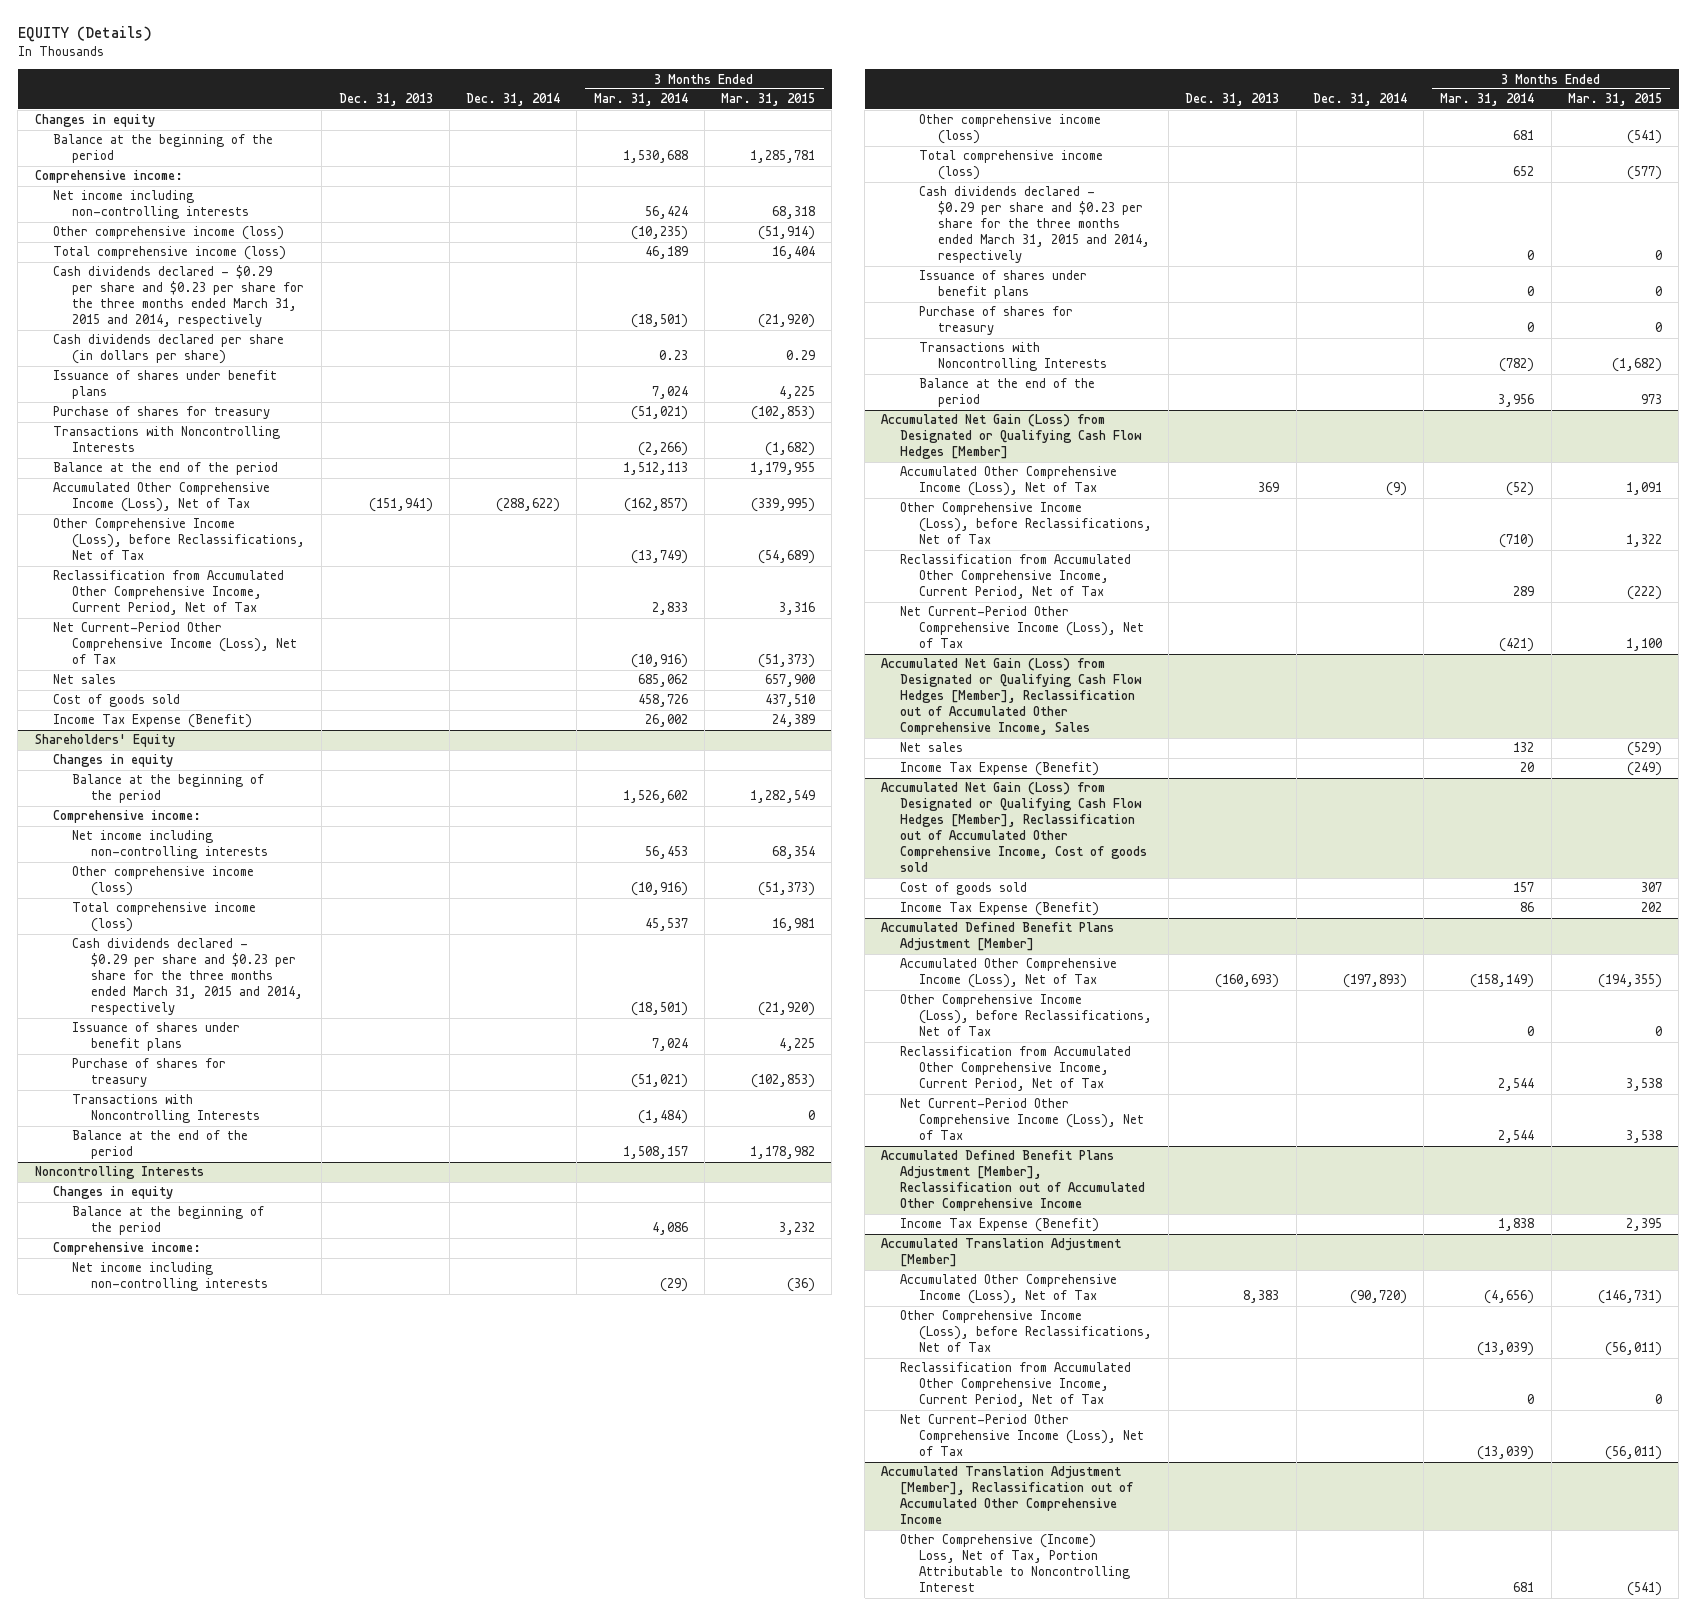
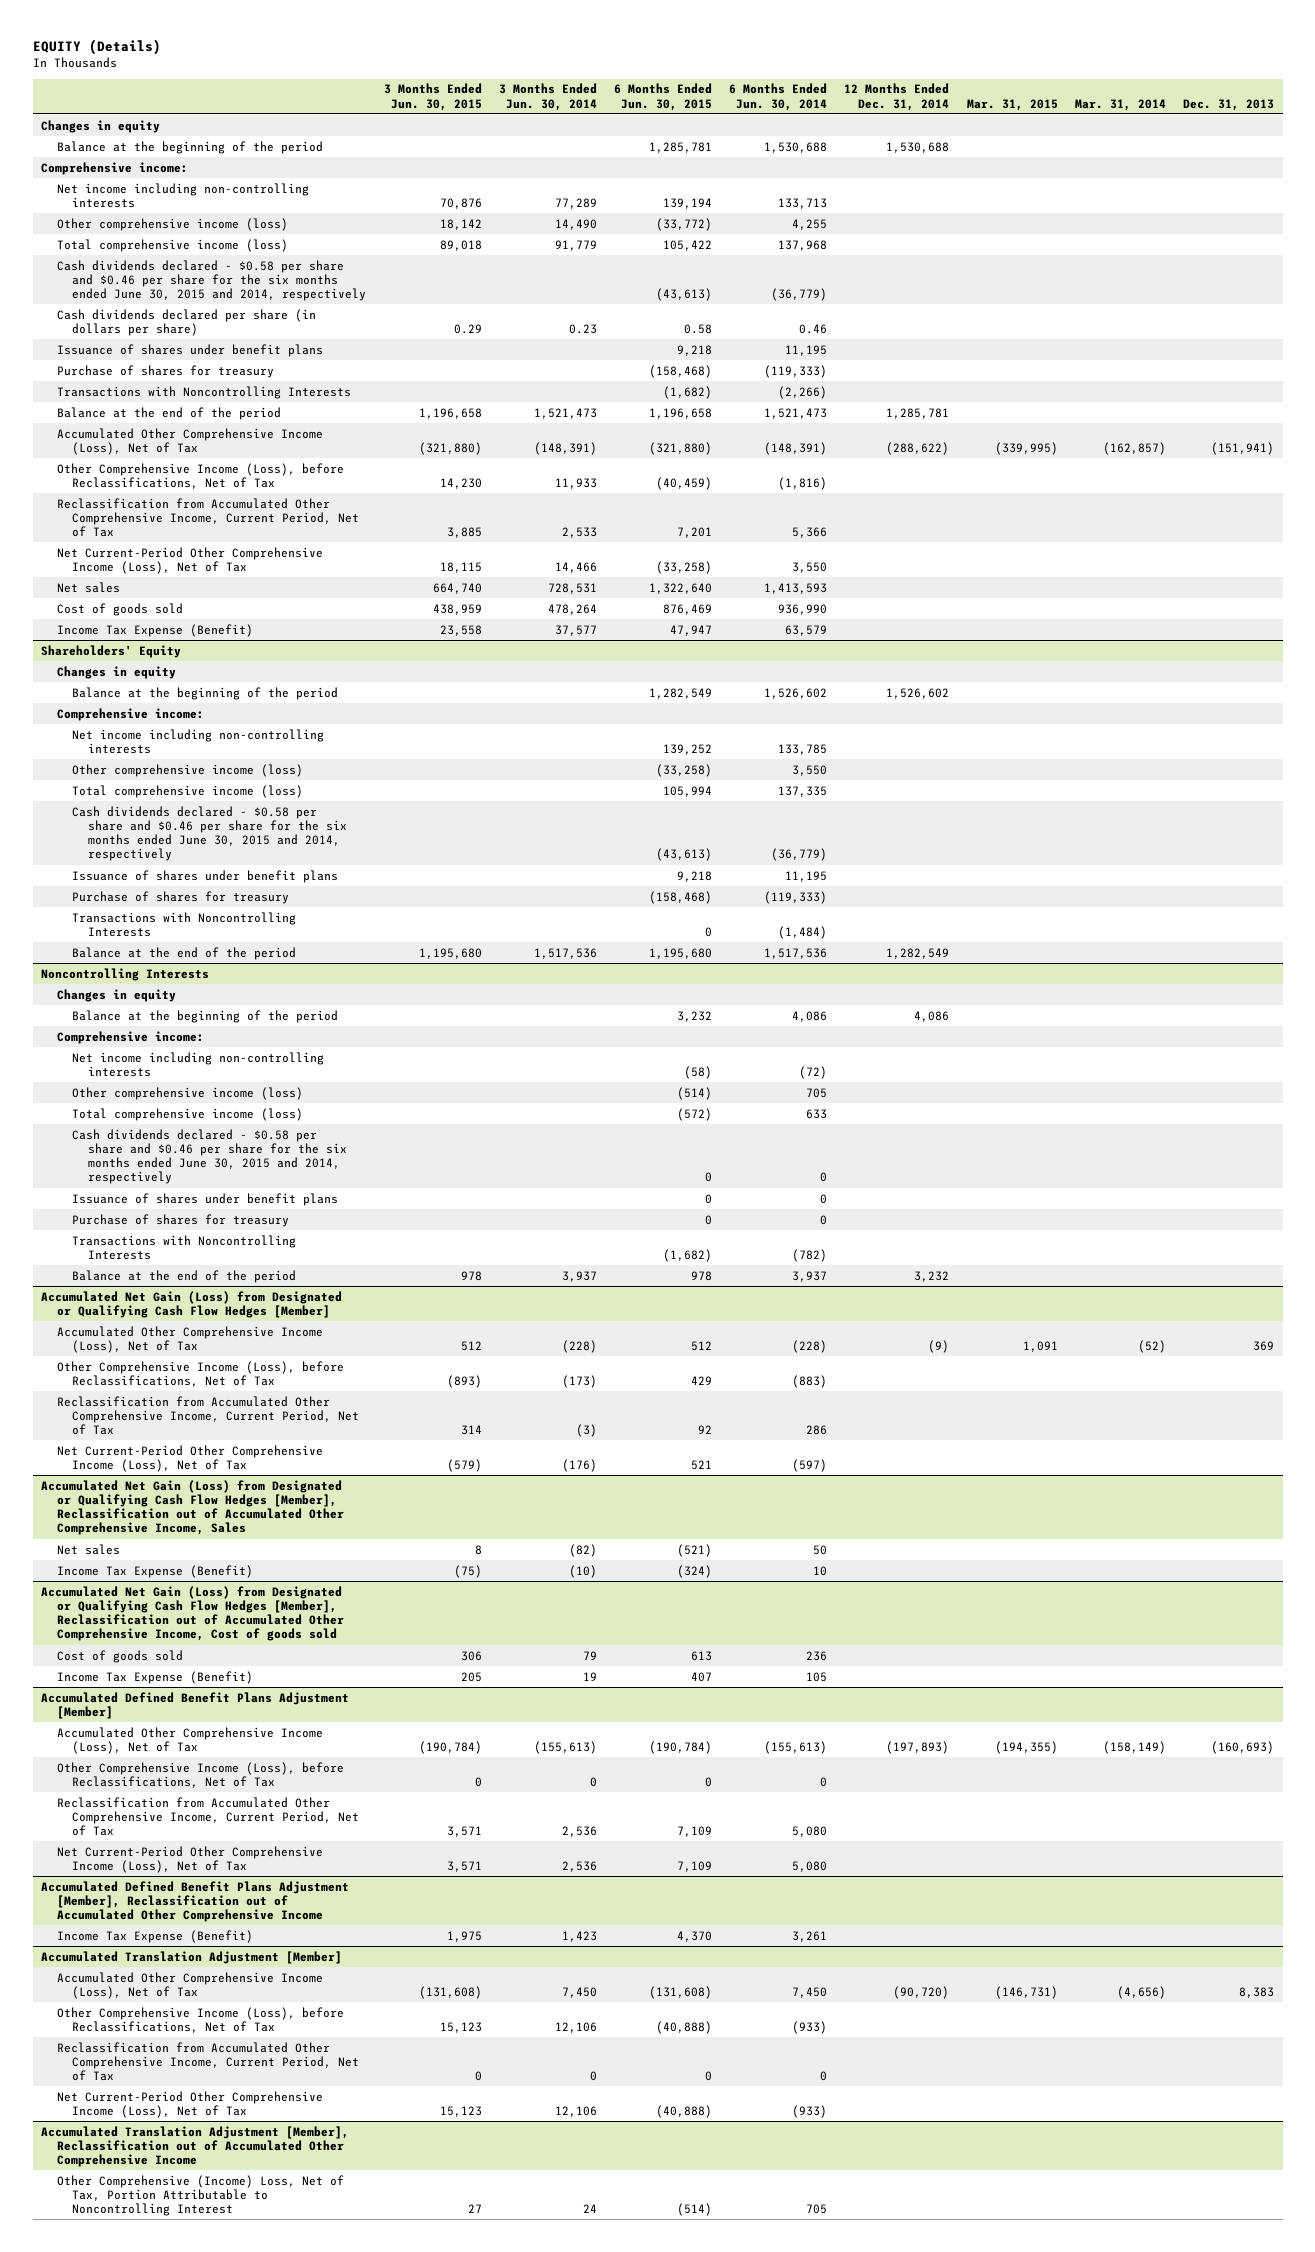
- | Dec. 31, 2013 | Dec. 31, 2014 | 3 Months Ended Mar. 31, 2014 | 3 Months Ended Mar. 31, 2015
+ | 3 Months Ended Jun. 30, 2015 | 3 Months Ended Jun. 30, 2014 | 6 Months Ended Jun. 30, 2015 | 6 Months Ended Jun. 30, 2014 | 12 Months Ended Dec. 31, 2014 | Mar. 31, 2015 | Mar. 31, 2014 | Dec. 31, 2013
- Cash dividends declared - $0.29 per share and $0.23 per share for the three months ended March 31, 2015 and 2014, respectively | | | (18,501) | (21,920)
+ Cash dividends declared - $0.58 per share and $0.46 per share for the six months ended June 30, 2015 and 2014, respectively | | | (43,613) | (36,779) | | | |
@ Shareholders' Equity
- Cash dividends declared - $0.29 per share and $0.23 per share for the three months ended March 31, 2015 and 2014, respectively | | | (18,501) | (21,920)
+ Cash dividends declared - $0.58 per share and $0.46 per share for the six months ended June 30, 2015 and 2014, respectively | | | (43,613) | (36,779) | | | |
@ Noncontrolling Interests
- Cash dividends declared - $0.29 per share and $0.23 per share for the three months ended March 31, 2015 and 2014, respectively | | | 0 | 0
+ Cash dividends declared - $0.58 per share and $0.46 per share for the six months ended June 30, 2015 and 2014, respectively | | | 0 | 0 | | | |

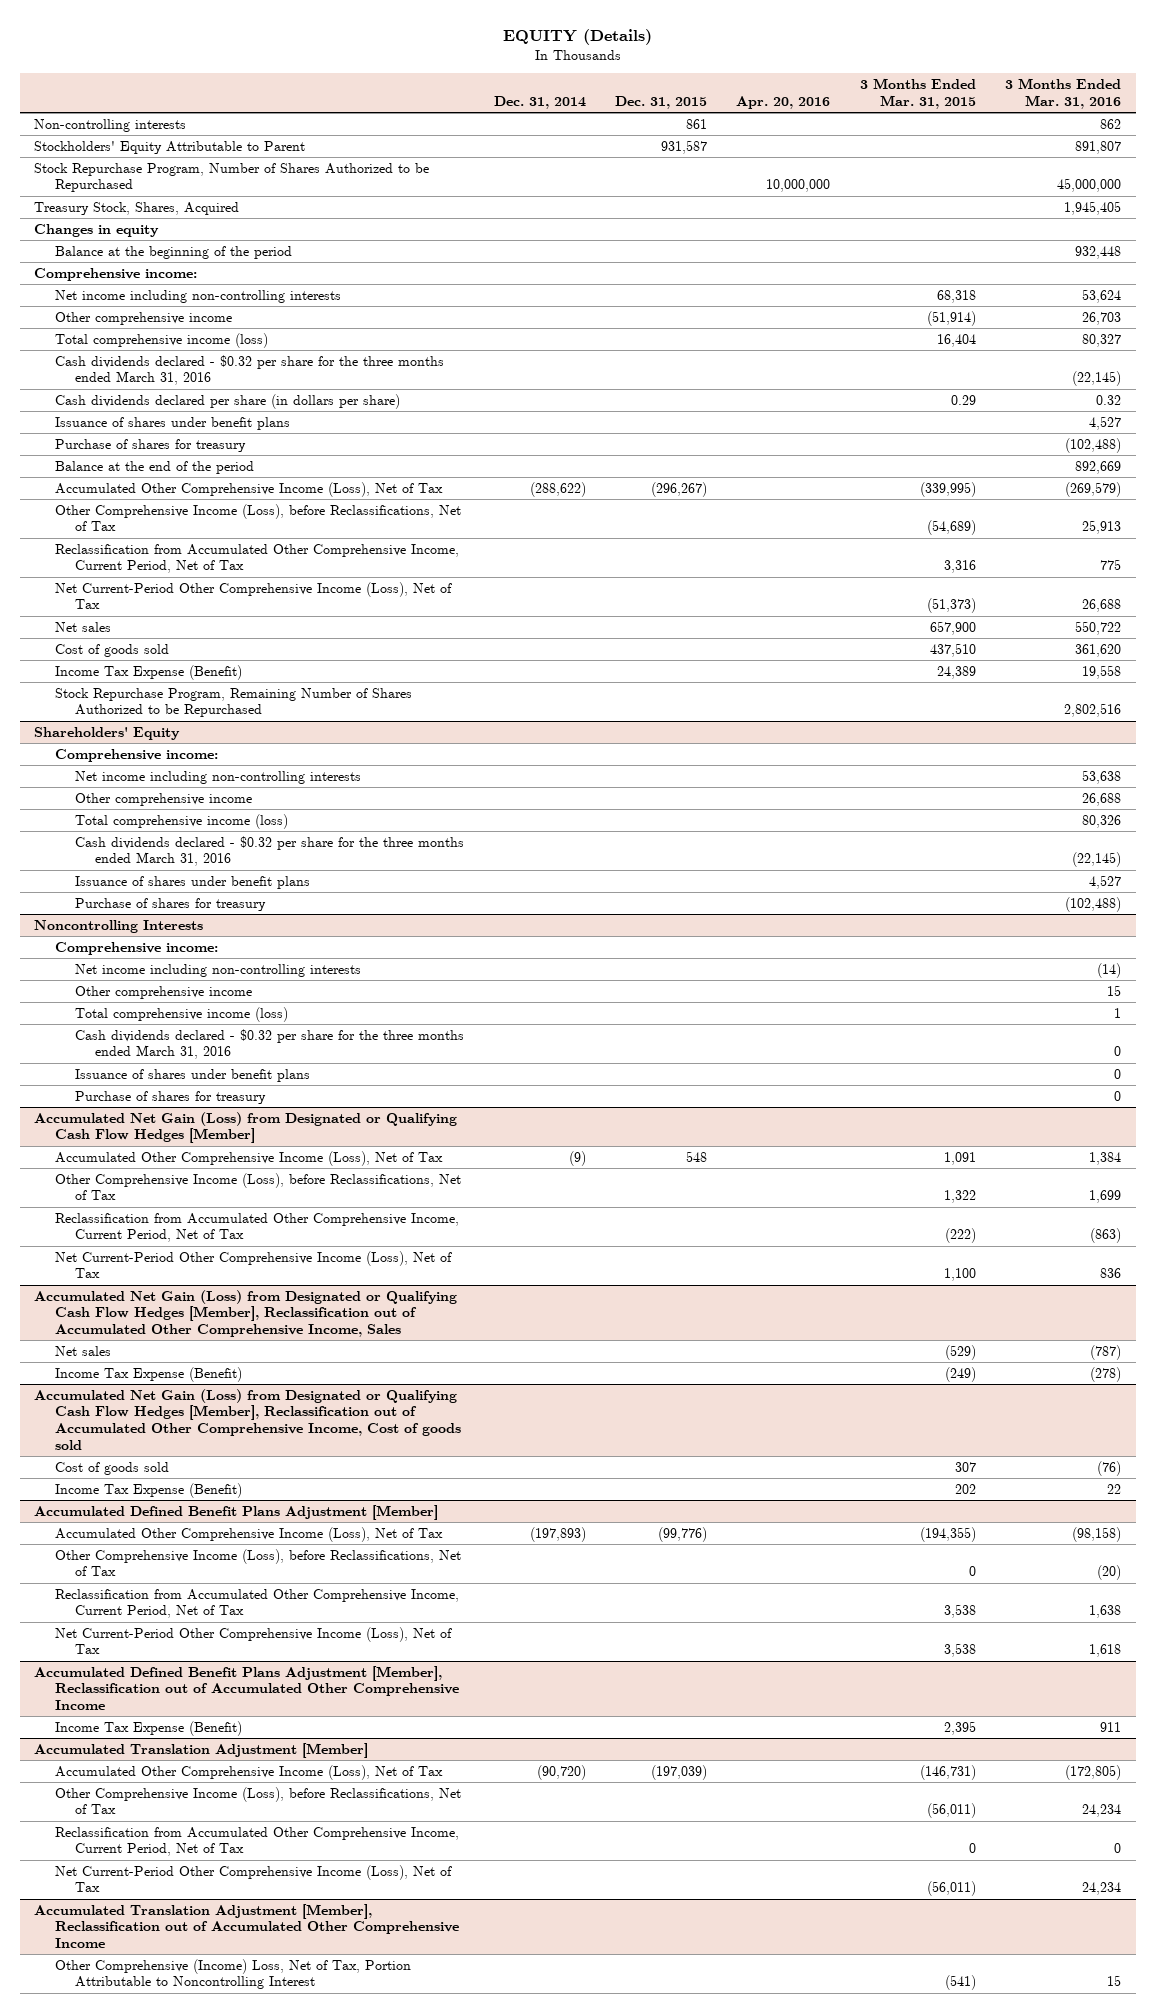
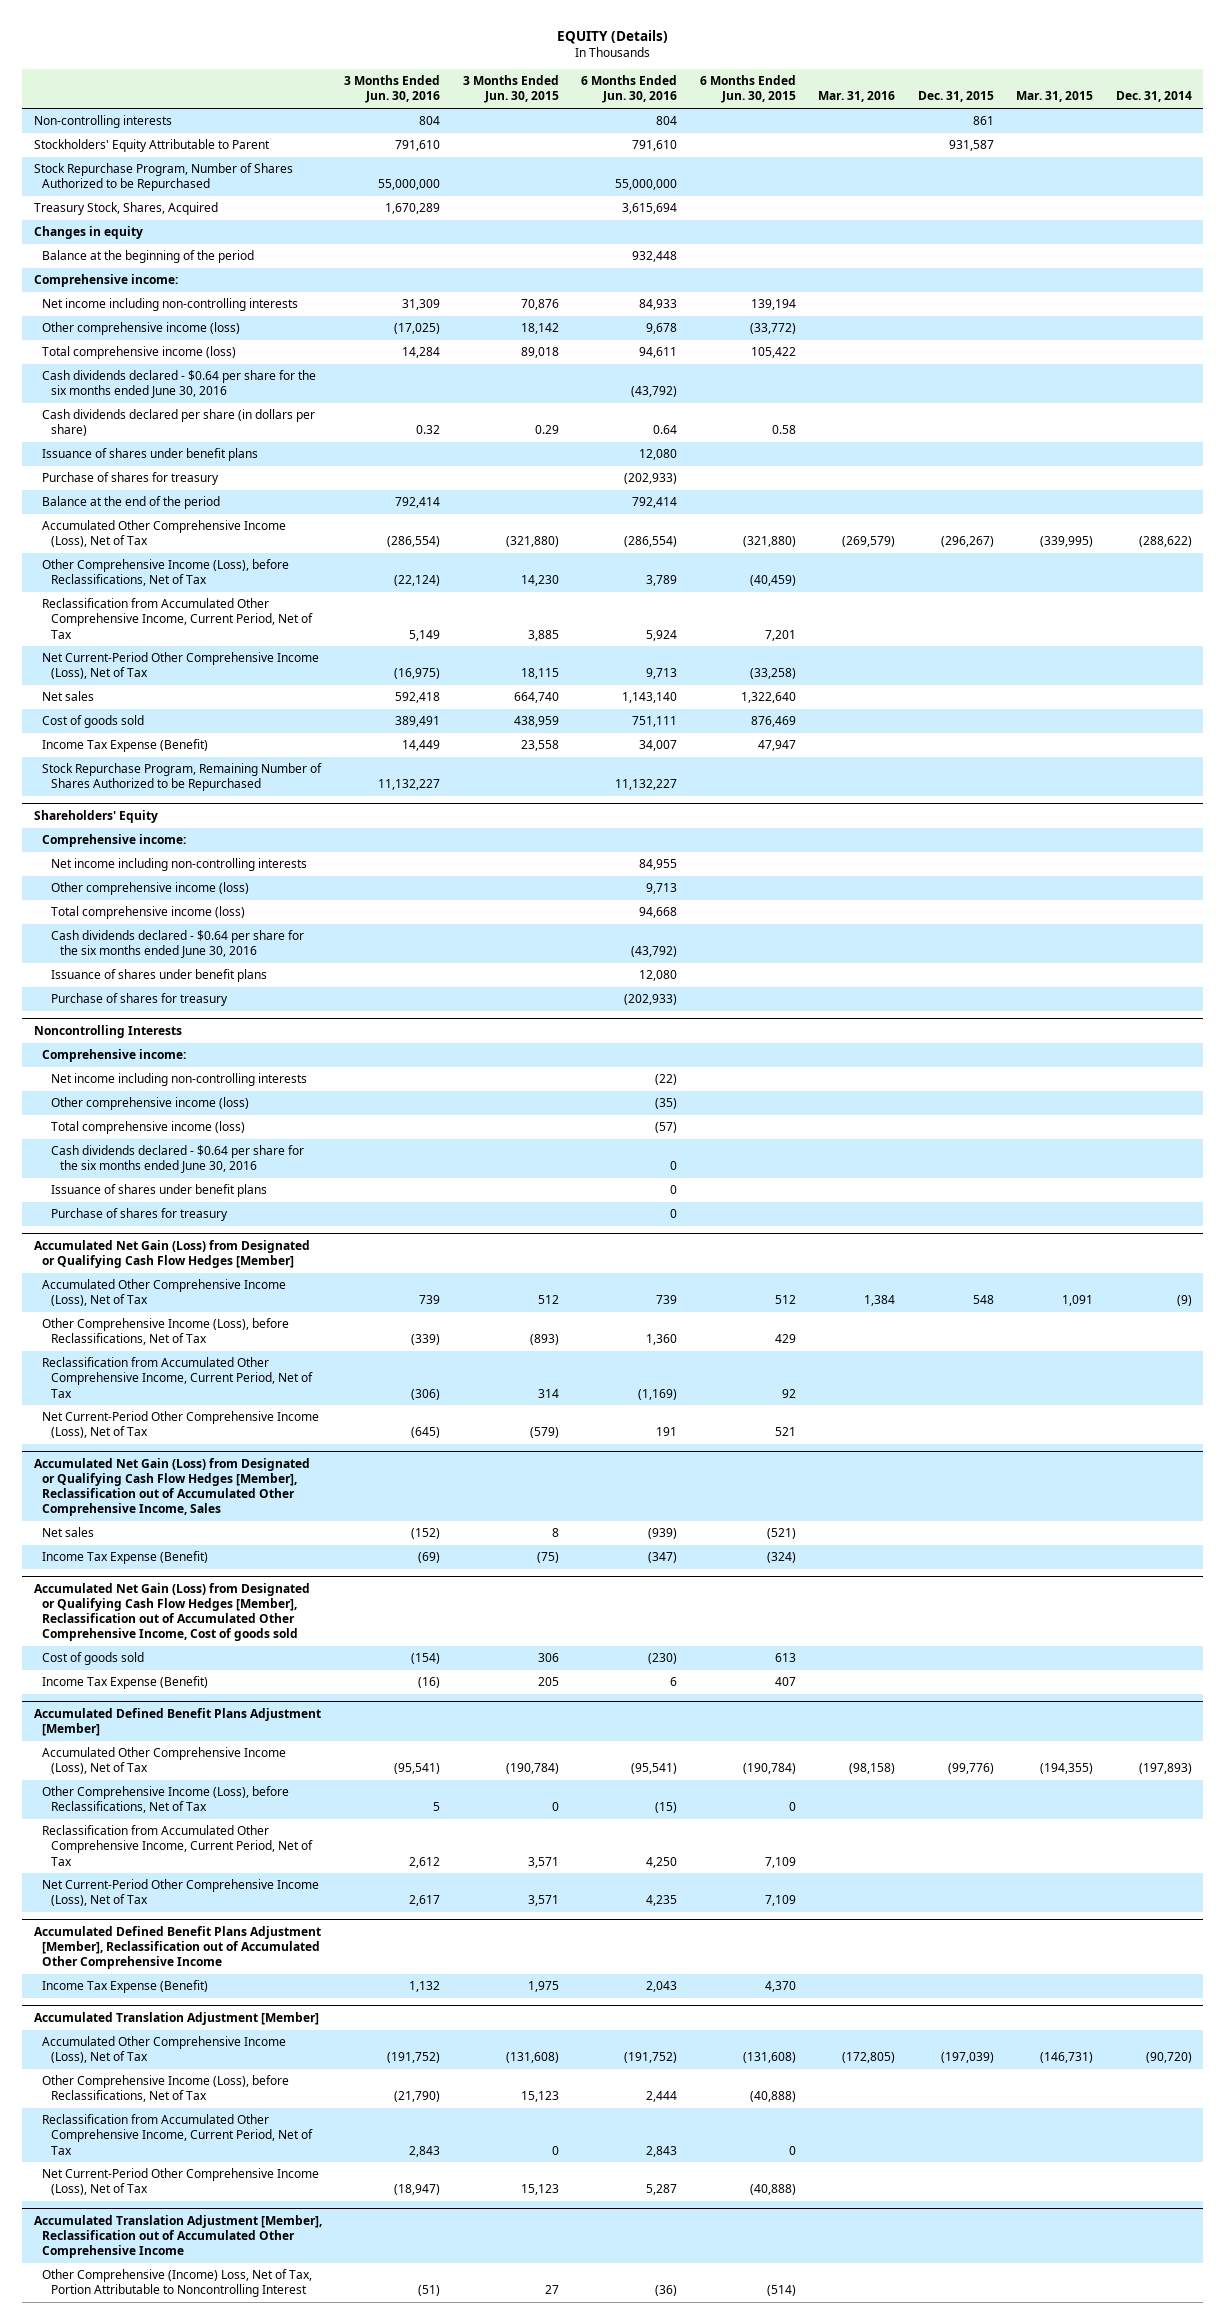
- | Dec. 31, 2014 | Dec. 31, 2015 | Apr. 20, 2016 | 3 Months Ended Mar. 31, 2015 | 3 Months Ended Mar. 31, 2016
+ | 3 Months Ended Jun. 30, 2016 | 3 Months Ended Jun. 30, 2015 | 6 Months Ended Jun. 30, 2016 | 6 Months Ended Jun. 30, 2015 | Mar. 31, 2016 | Dec. 31, 2015 | Mar. 31, 2015 | Dec. 31, 2014
- Other comprehensive income | | | | (51,914) | 26,703
+ Other comprehensive income (loss) | (17,025) | 18,142 | 9,678 | (33,772) | | | |
- Cash dividends declared - $0.32 per share for the three months ended March 31, 2016 | | | | | (22,145)
+ Cash dividends declared - $0.64 per share for the six months ended June 30, 2016 | | | (43,792) | | | | |
@ Shareholders' Equity
- Other comprehensive income | | | | | 26,688
+ Other comprehensive income (loss) | | | 9,713 | | | | |
- Cash dividends declared - $0.32 per share for the three months ended March 31, 2016 | | | | | (22,145)
+ Cash dividends declared - $0.64 per share for the six months ended June 30, 2016 | | | (43,792) | | | | |
@ Noncontrolling Interests
- Other comprehensive income | | | | | 15
+ Other comprehensive income (loss) | | | (35) | | | | |
- Cash dividends declared - $0.32 per share for the three months ended March 31, 2016 | | | | | 0
+ Cash dividends declared - $0.64 per share for the six months ended June 30, 2016 | | | 0 | | | | |

